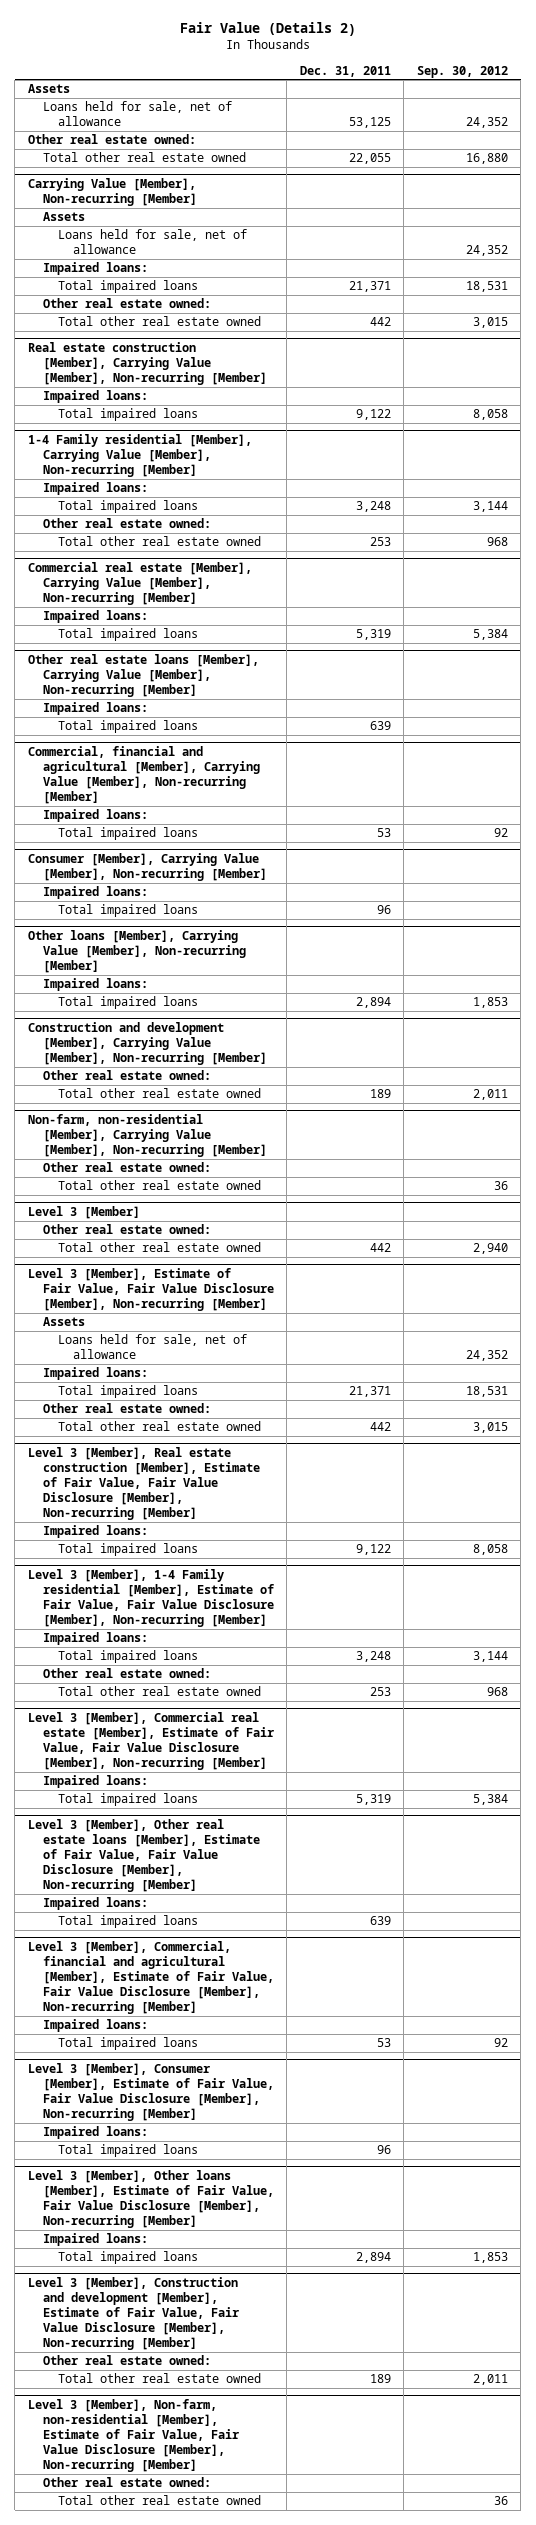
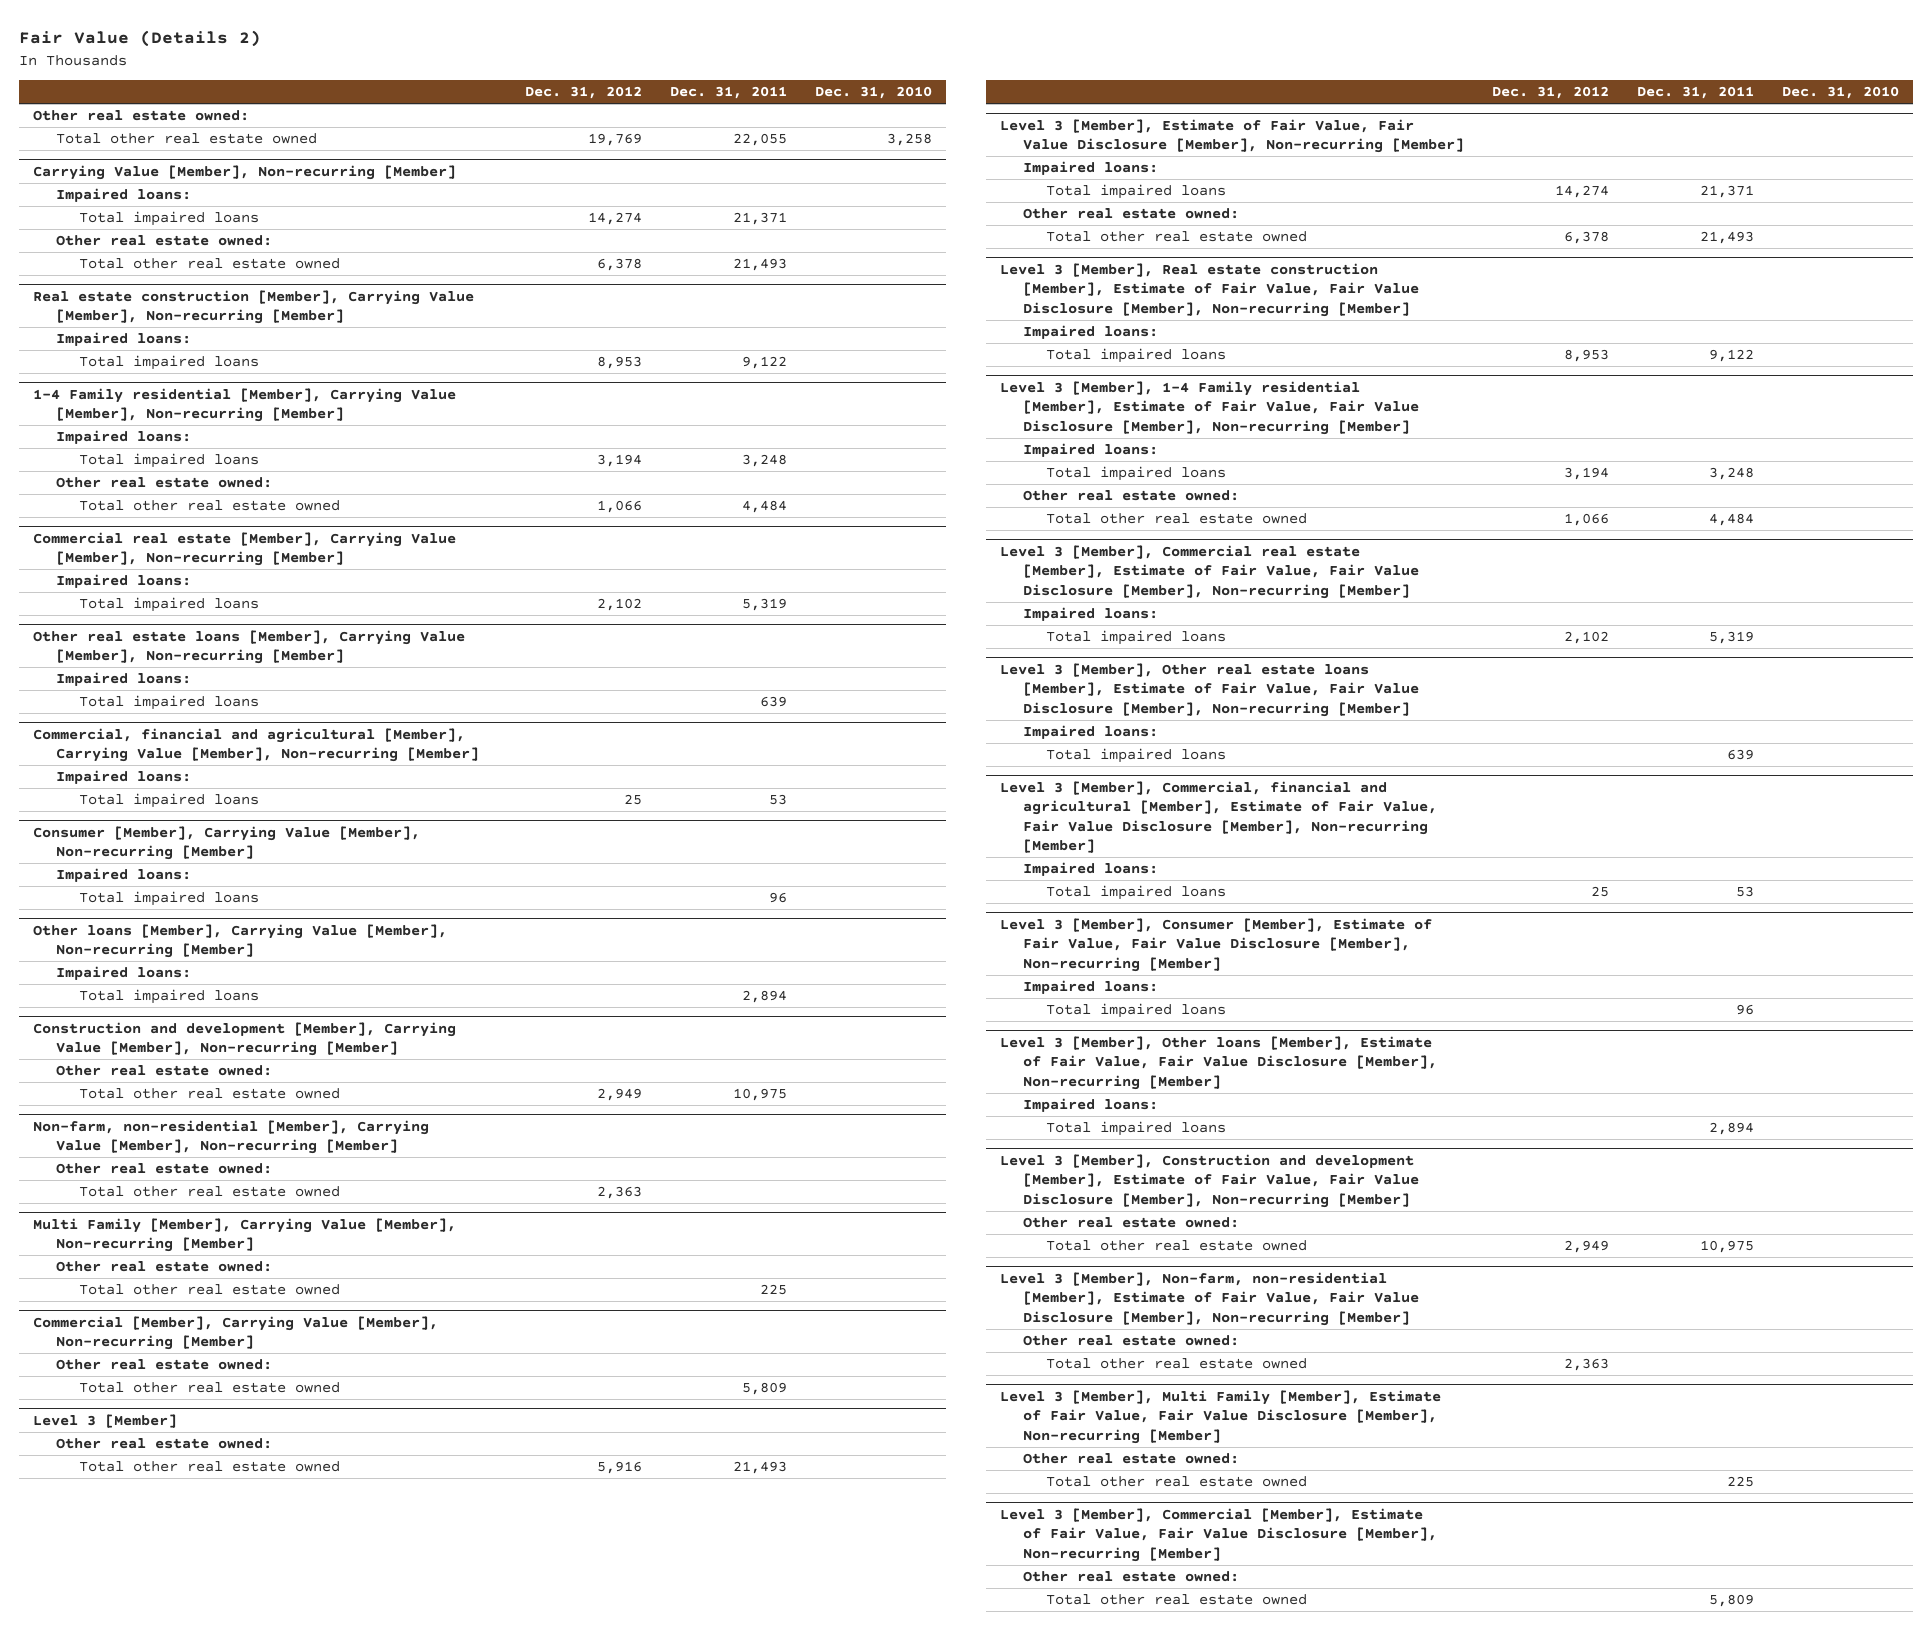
- | Dec. 31, 2011 | Sep. 30, 2012
+ | Dec. 31, 2012 | Dec. 31, 2011 | Dec. 31, 2010
- Assets
- Loans held for sale, net of allowance | 53,125 | 24,352
@ Carrying Value [Member], Non-recurring [Member]
- Assets
- Loans held for sale, net of allowance | | 24,352
- Total other real estate owned | 442 | 3,015
+ Total other real estate owned | 6,378 | 21,493 |
@ 1-4 Family residential [Member], Carrying Value [Member], Non-recurring [Member]
- Total other real estate owned | 253 | 968
+ Total other real estate owned | 1,066 | 4,484 |
@ Construction and development [Member], Carrying Value [Member], Non-recurring [Member]
- Total other real estate owned | 189 | 2,011
+ Total other real estate owned | 2,949 | 10,975 |
+ Multi Family [Member], Carrying Value [Member], Non-recurring [Member]
+ Other real estate owned:
+ Total other real estate owned | | 225 |
+ Commercial [Member], Carrying Value [Member], Non-recurring [Member]
+ Other real estate owned:
+ Total other real estate owned | | 5,809 |
@ Level 3 [Member]
- Total other real estate owned | 442 | 2,940
+ Total other real estate owned | 5,916 | 21,493 |
@ Level 3 [Member], Estimate of Fair Value, Fair Value Disclosure [Member], Non-recurring [Member]
- Assets
- Loans held for sale, net of allowance | | 24,352
- Total other real estate owned | 442 | 3,015
+ Total other real estate owned | 6,378 | 21,493 |
@ Level 3 [Member], 1-4 Family residential [Member], Estimate of Fair Value, Fair Value Disclosure [Member], Non-recurring [Member]
- Total other real estate owned | 253 | 968
+ Total other real estate owned | 1,066 | 4,484 |
@ Level 3 [Member], Construction and development [Member], Estimate of Fair Value, Fair Value Disclosure [Member], Non-recurring [Member]
- Total other real estate owned | 189 | 2,011
+ Total other real estate owned | 2,949 | 10,975 |
+ Level 3 [Member], Multi Family [Member], Estimate of Fair Value, Fair Value Disclosure [Member], Non-recurring [Member]
+ Other real estate owned:
+ Total other real estate owned | | 225 |
+ Level 3 [Member], Commercial [Member], Estimate of Fair Value, Fair Value Disclosure [Member], Non-recurring [Member]
+ Other real estate owned:
+ Total other real estate owned | | 5,809 |

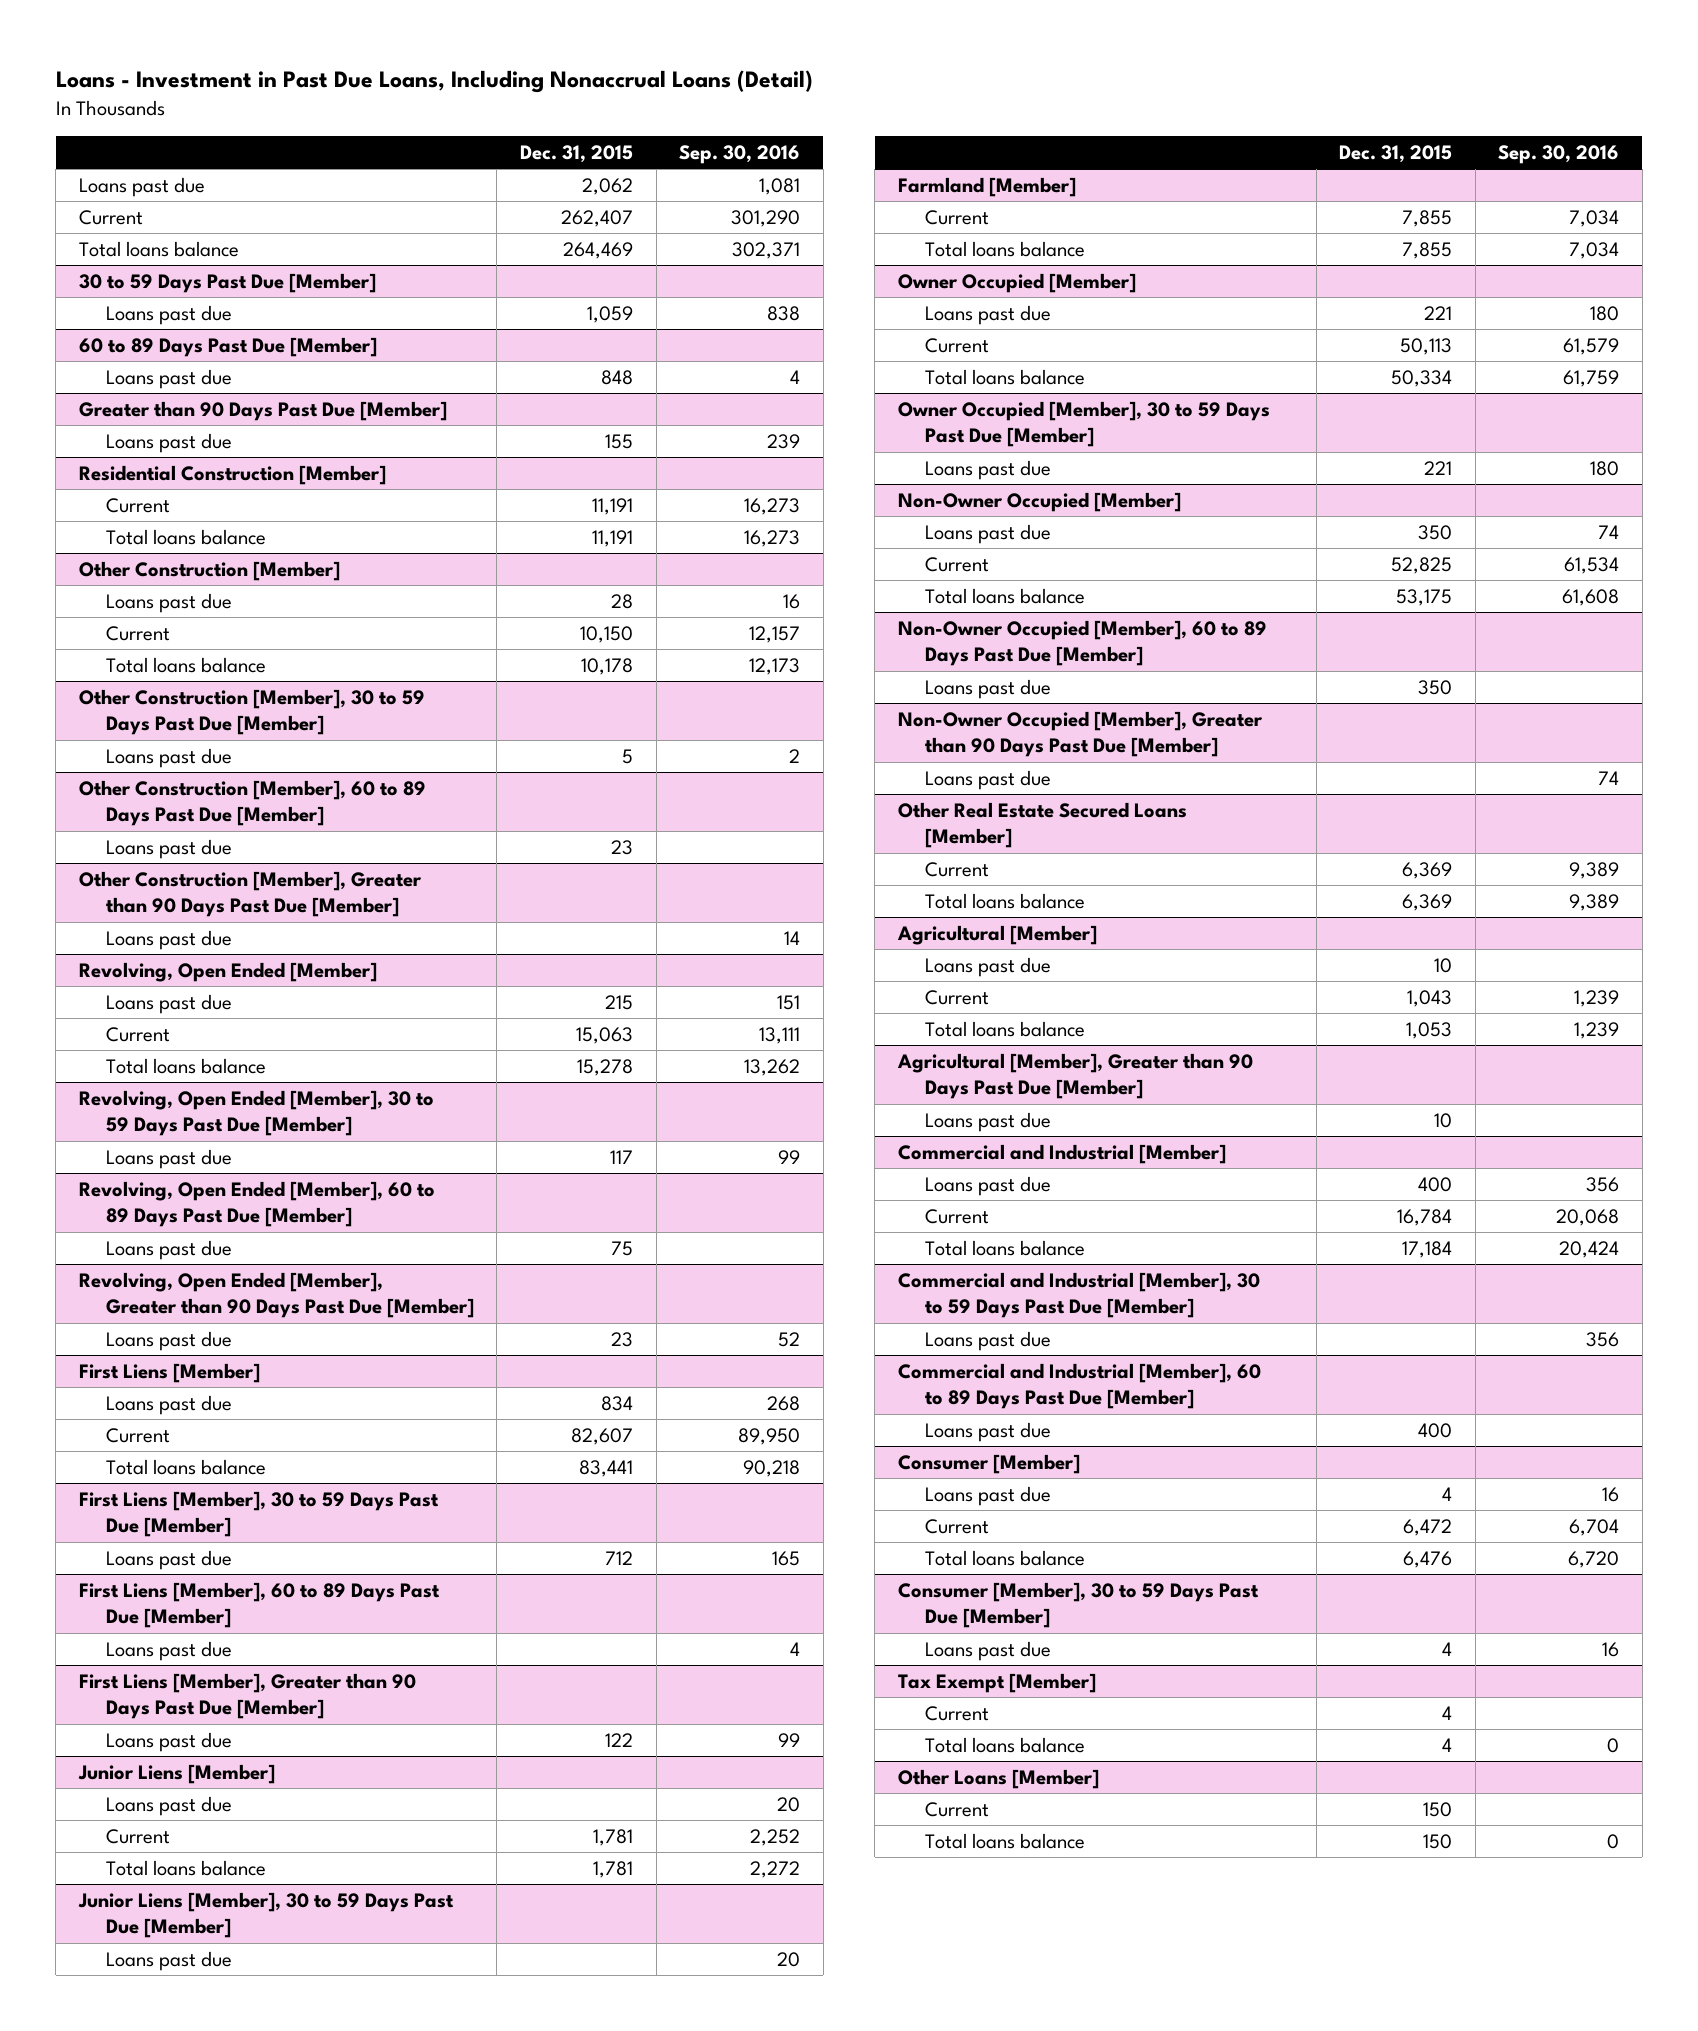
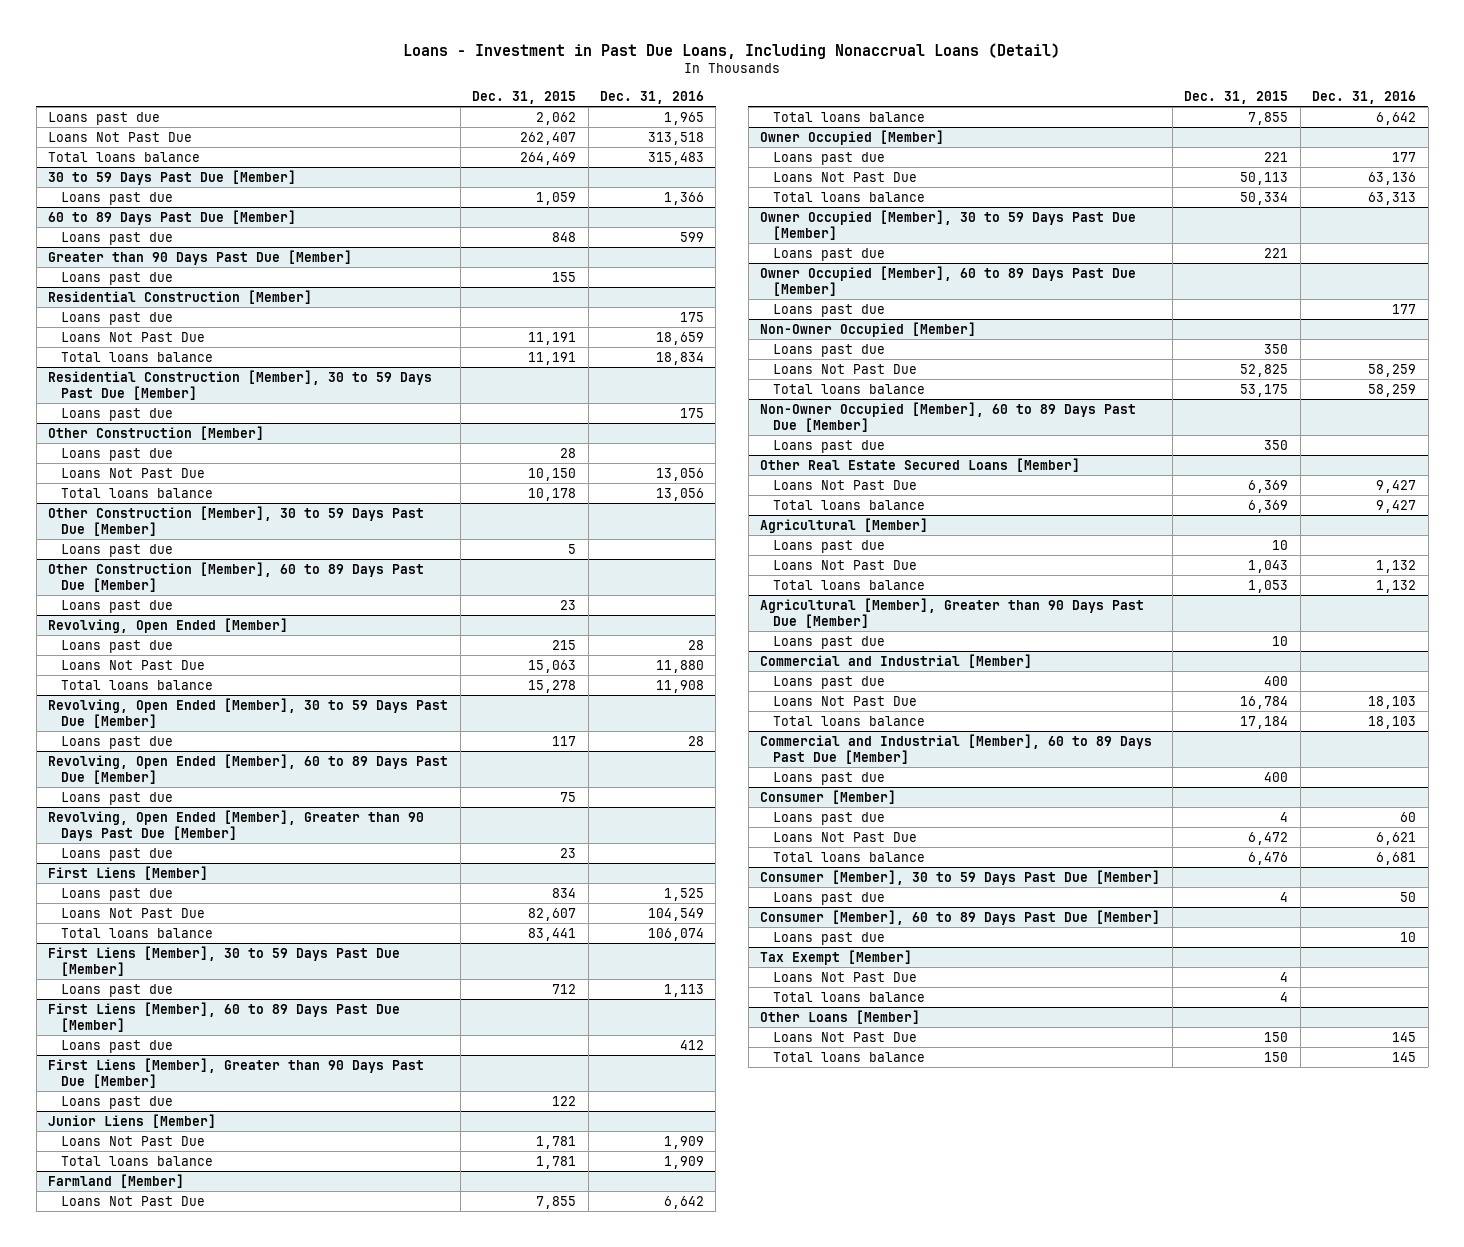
- | Dec. 31, 2015 | Sep. 30, 2016
+ | Dec. 31, 2015 | Dec. 31, 2016
- Current | 262,407 | 301,290
+ Loans Not Past Due | 262,407 | 313,518
@ Residential Construction [Member]
- Current | 11,191 | 16,273
+ Loans past due | | 175
+ Loans Not Past Due | 11,191 | 18,659
+ Residential Construction [Member], 30 to 59 Days Past Due [Member]
+ Loans past due | | 175
@ Other Construction [Member]
- Current | 10,150 | 12,157
+ Loans Not Past Due | 10,150 | 13,056
- Other Construction [Member], Greater than 90 Days Past Due [Member]
- Loans past due | | 14
@ Revolving, Open Ended [Member]
- Current | 15,063 | 13,111
+ Loans Not Past Due | 15,063 | 11,880
@ First Liens [Member]
- Current | 82,607 | 89,950
+ Loans Not Past Due | 82,607 | 104,549
@ Junior Liens [Member]
- Loans past due | | 20
- Current | 1,781 | 2,252
+ Loans Not Past Due | 1,781 | 1,909
- Junior Liens [Member], 30 to 59 Days Past Due [Member]
- Loans past due | | 20
@ Farmland [Member]
- Current | 7,855 | 7,034
+ Loans Not Past Due | 7,855 | 6,642
@ Owner Occupied [Member]
- Current | 50,113 | 61,579
+ Loans Not Past Due | 50,113 | 63,136
+ Owner Occupied [Member], 60 to 89 Days Past Due [Member]
+ Loans past due | | 177
@ Non-Owner Occupied [Member]
- Current | 52,825 | 61,534
+ Loans Not Past Due | 52,825 | 58,259
- Non-Owner Occupied [Member], Greater than 90 Days Past Due [Member]
- Loans past due | | 74
@ Other Real Estate Secured Loans [Member]
- Current | 6,369 | 9,389
+ Loans Not Past Due | 6,369 | 9,427
@ Agricultural [Member]
- Current | 1,043 | 1,239
+ Loans Not Past Due | 1,043 | 1,132
@ Commercial and Industrial [Member]
- Current | 16,784 | 20,068
+ Loans Not Past Due | 16,784 | 18,103
- Commercial and Industrial [Member], 30 to 59 Days Past Due [Member]
- Loans past due | | 356
@ Consumer [Member]
- Current | 6,472 | 6,704
+ Loans Not Past Due | 6,472 | 6,621
+ Consumer [Member], 60 to 89 Days Past Due [Member]
+ Loans past due | | 10
@ Tax Exempt [Member]
- Current | 4 |
+ Loans Not Past Due | 4 |
@ Other Loans [Member]
- Current | 150 |
+ Loans Not Past Due | 150 | 145

